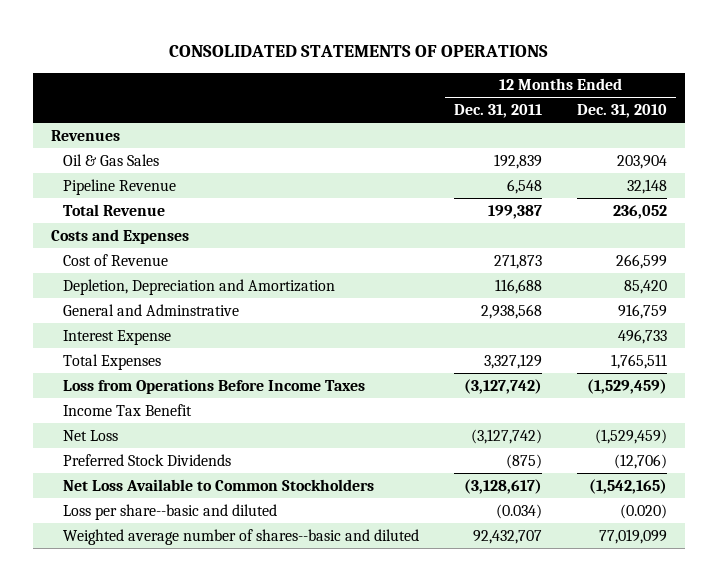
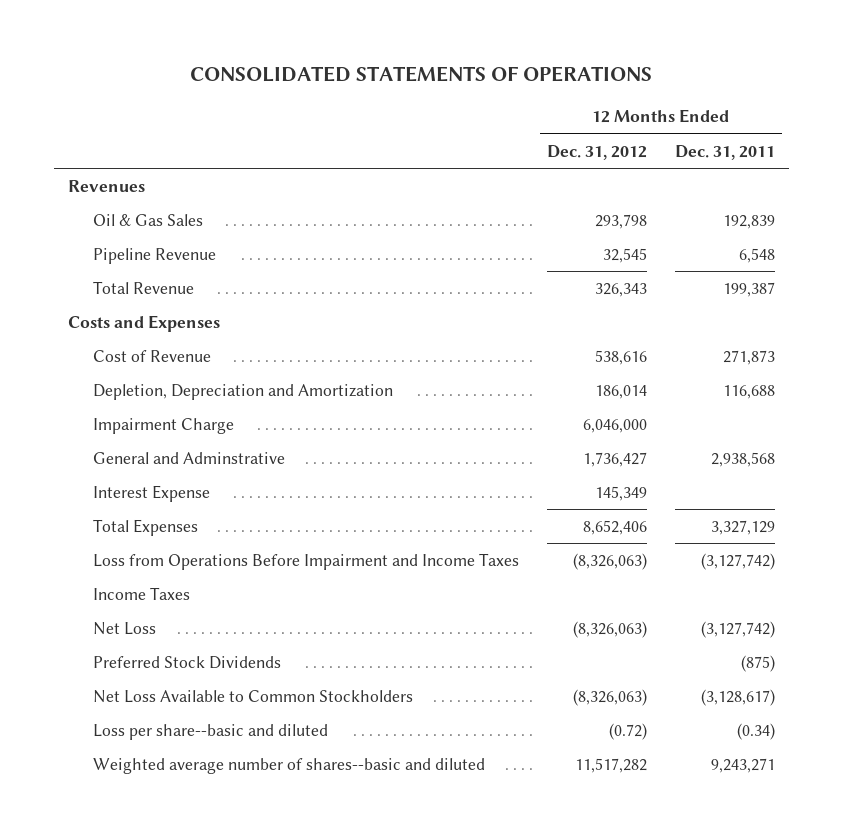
- | 12 Months Ended Dec. 31, 2011 | 12 Months Ended Dec. 31, 2010
+ | 12 Months Ended Dec. 31, 2012 | 12 Months Ended Dec. 31, 2011
+ Impairment Charge | 6,046,000 |
- Loss from Operations Before Income Taxes | (3,127,742) | (1,529,459)
- Income Tax Benefit
+ Loss from Operations Before Impairment and Income Taxes | (8,326,063) | (3,127,742)
+ Income Taxes
- Loss per share--basic and diluted | (0.034) | (0.020)
- Weighted average number of shares--basic and diluted | 92,432,707 | 77,019,099
+ Loss per share--basic and diluted | (0.72) | (0.34)
+ Weighted average number of shares--basic and diluted | 11,517,282 | 9,243,271

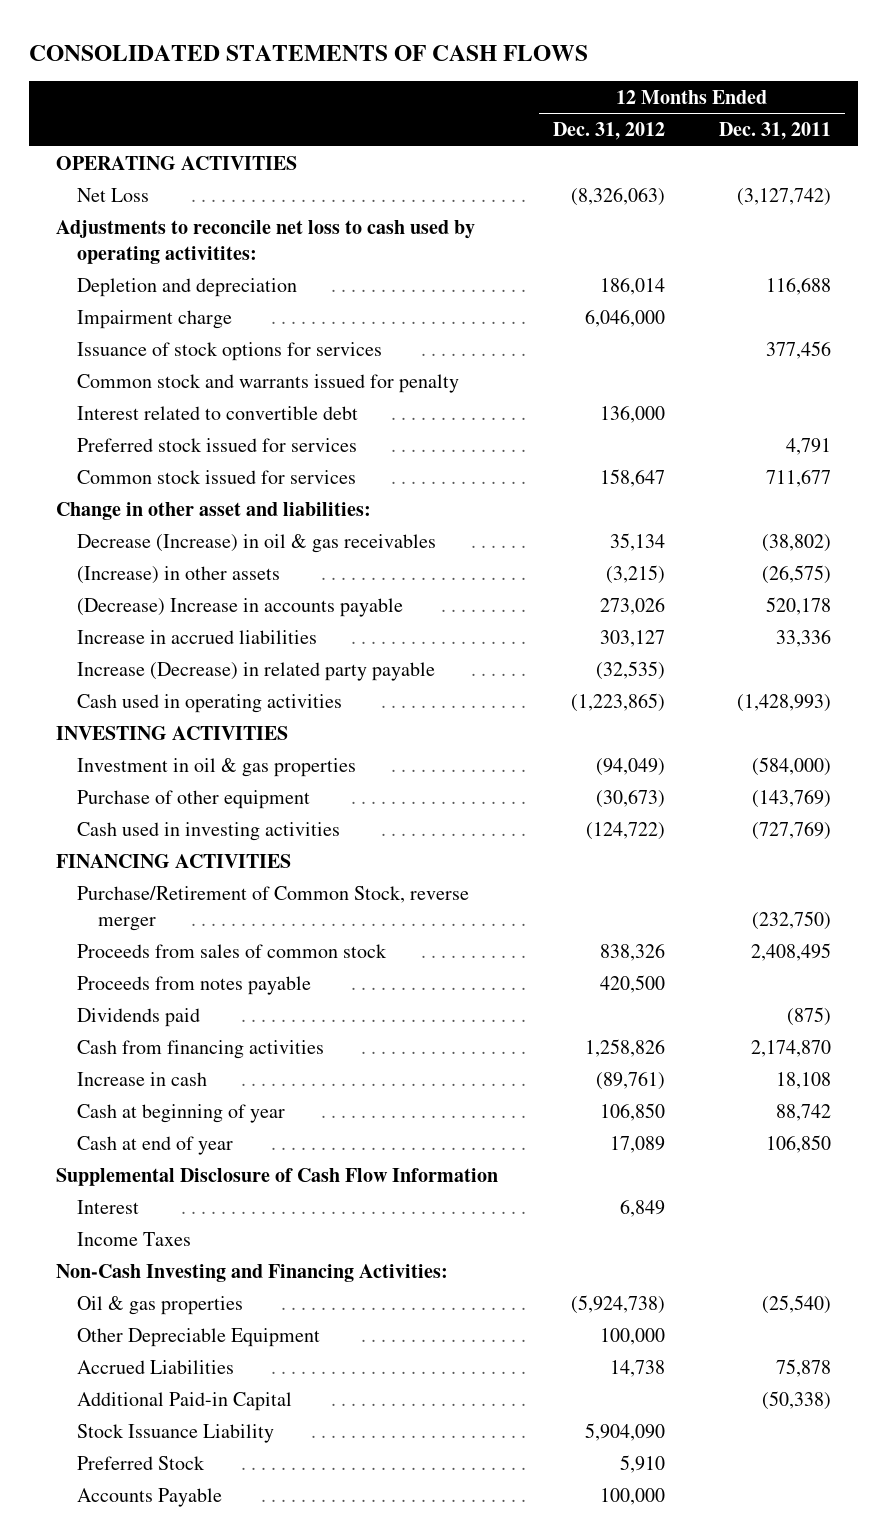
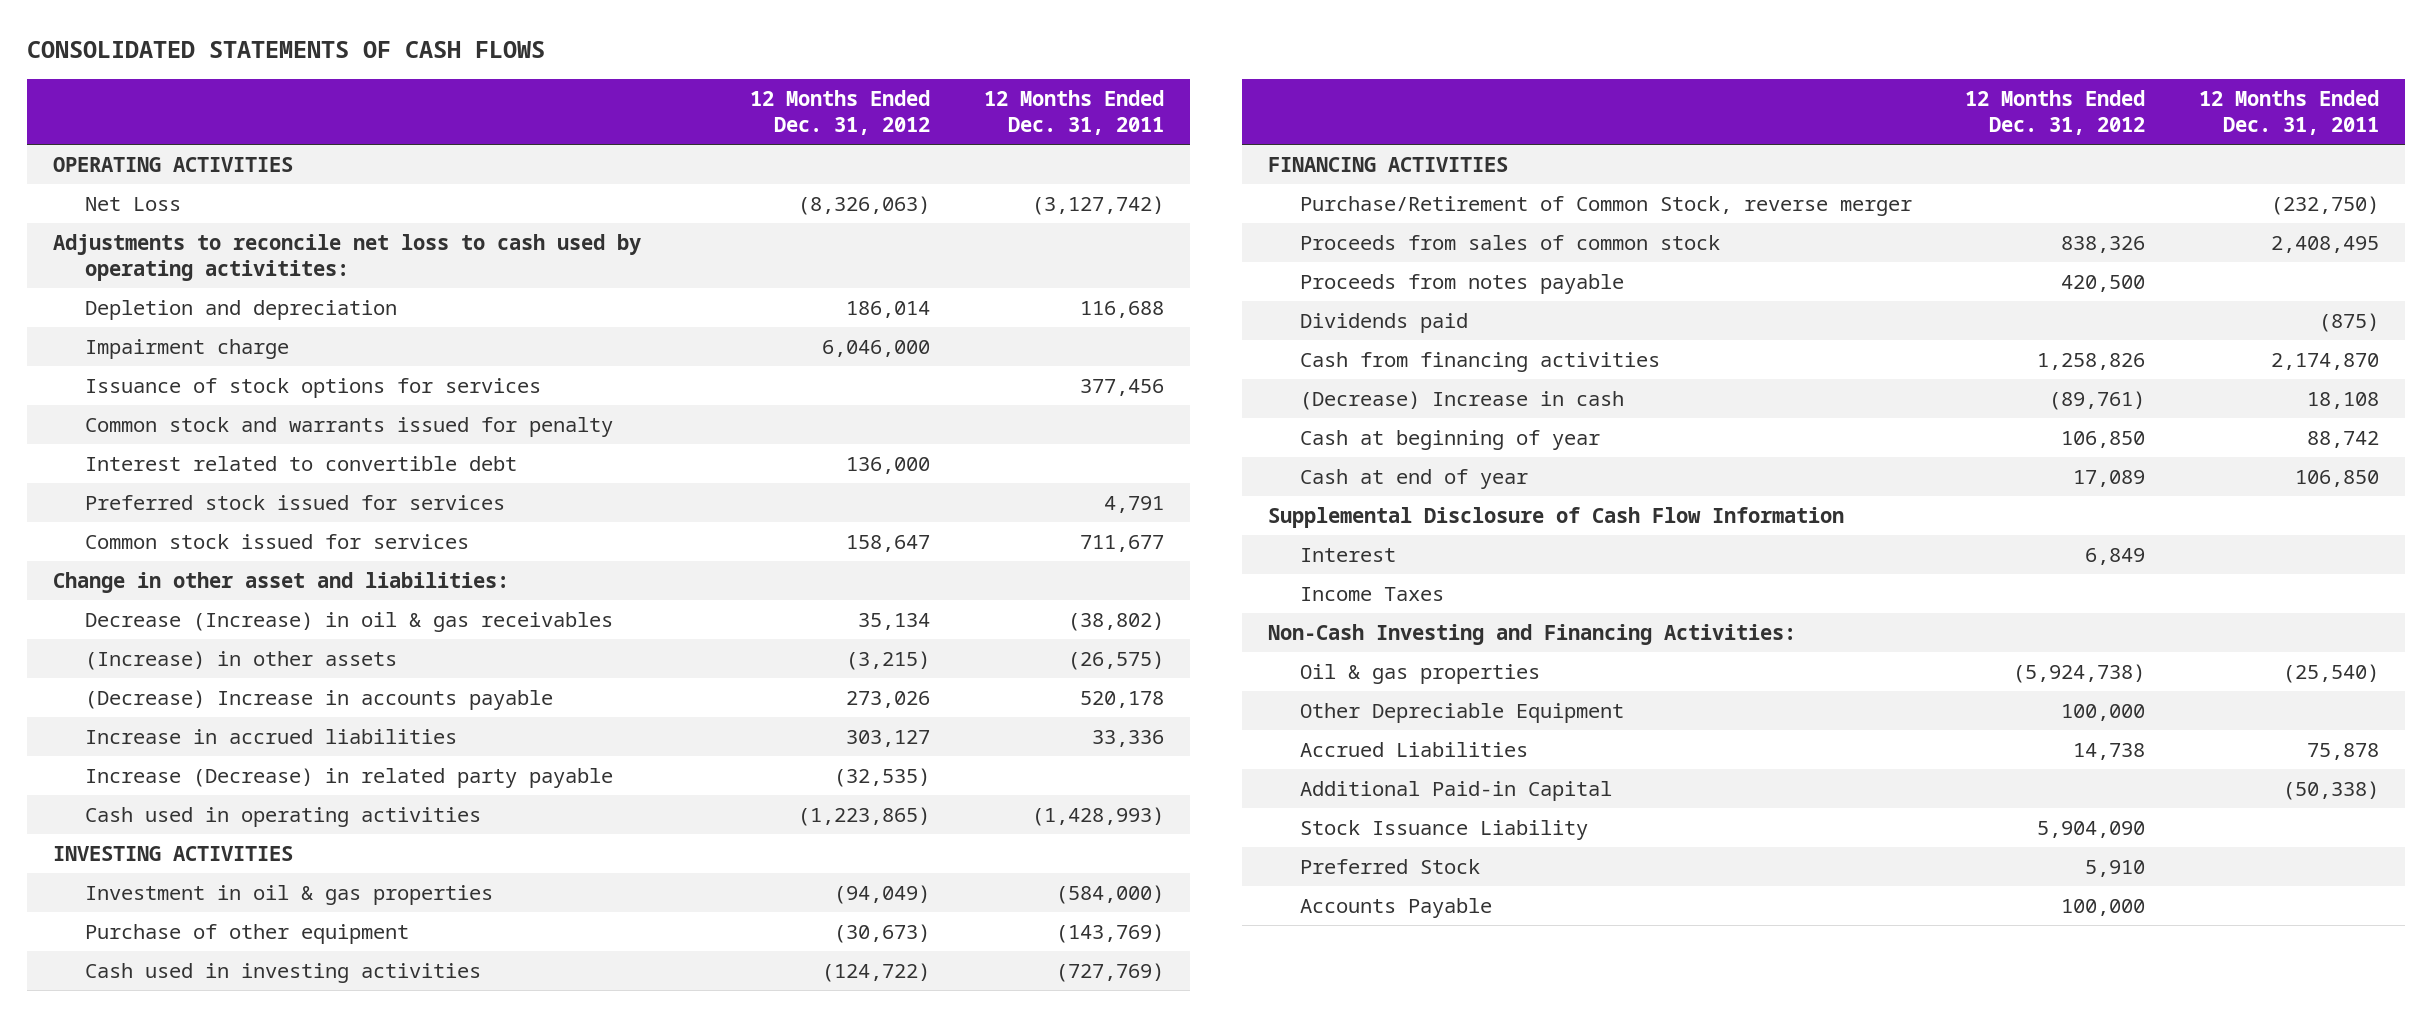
- Increase in cash | (89,761) | 18,108
+ (Decrease) Increase in cash | (89,761) | 18,108

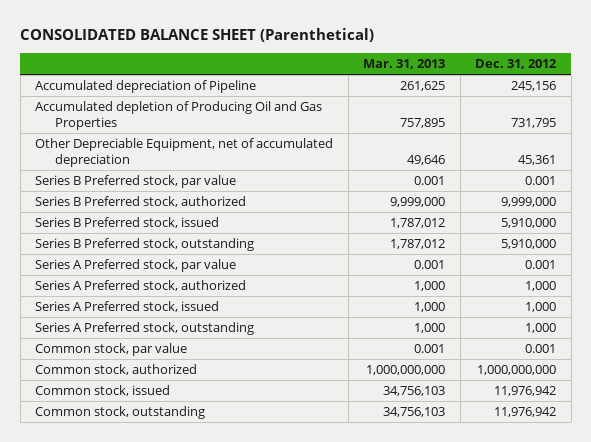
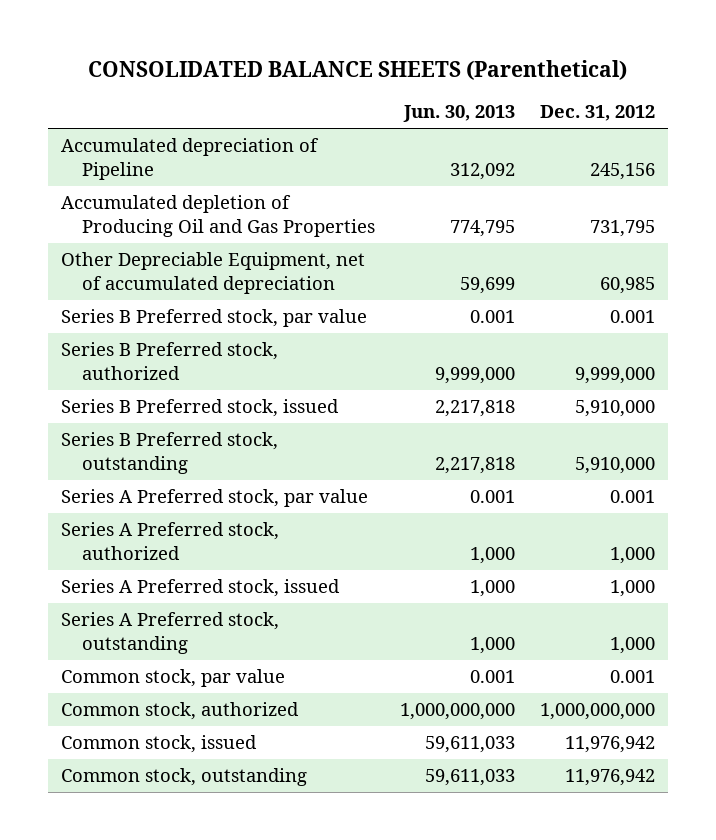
- CONSOLIDATED BALANCE SHEET (Parenthetical)
+ CONSOLIDATED BALANCE SHEETS (Parenthetical)
- | Mar. 31, 2013 | Dec. 31, 2012
+ | Jun. 30, 2013 | Dec. 31, 2012
- Other Depreciable Equipment, net of accumulated depreciation | 49,646 | 45,361
+ Other Depreciable Equipment, net of accumulated depreciation | 59,699 | 60,985

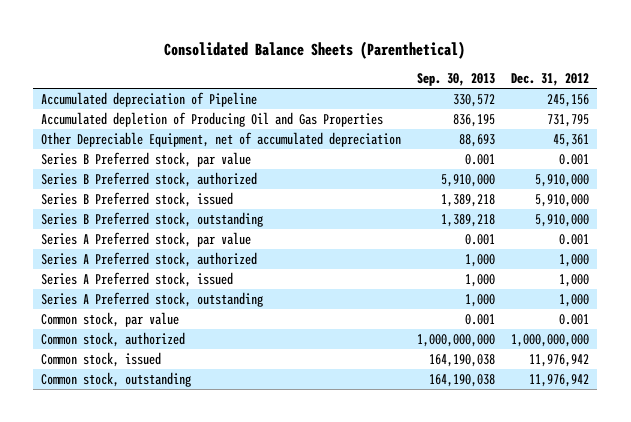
- CONSOLIDATED BALANCE SHEETS (Parenthetical)
+ Consolidated Balance Sheets (Parenthetical)
- | Jun. 30, 2013 | Dec. 31, 2012
+ | Sep. 30, 2013 | Dec. 31, 2012
- Other Depreciable Equipment, net of accumulated depreciation | 59,699 | 60,985
+ Other Depreciable Equipment, net of accumulated depreciation | 88,693 | 45,361
- Series B Preferred stock, authorized | 9,999,000 | 9,999,000
+ Series B Preferred stock, authorized | 5,910,000 | 5,910,000

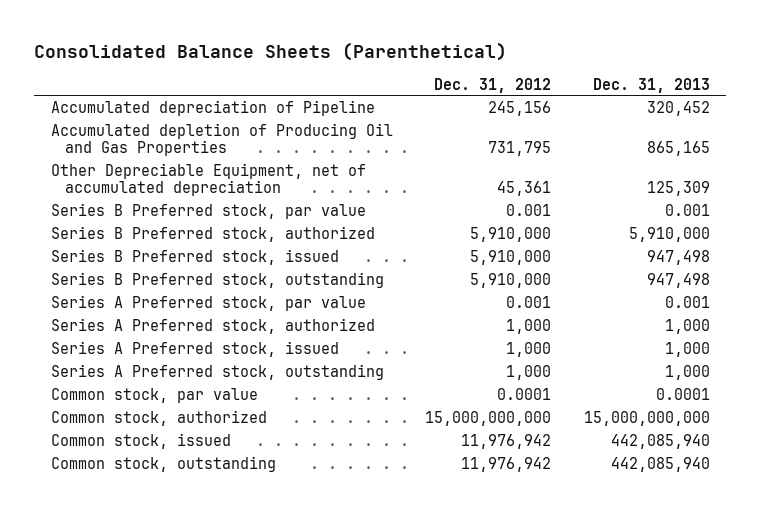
- | Sep. 30, 2013 | Dec. 31, 2012
+ | Dec. 31, 2012 | Dec. 31, 2013
- Common stock, par value | 0.001 | 0.001
- Common stock, authorized | 1,000,000,000 | 1,000,000,000
+ Common stock, par value | 0.0001 | 0.0001
+ Common stock, authorized | 15,000,000,000 | 15,000,000,000

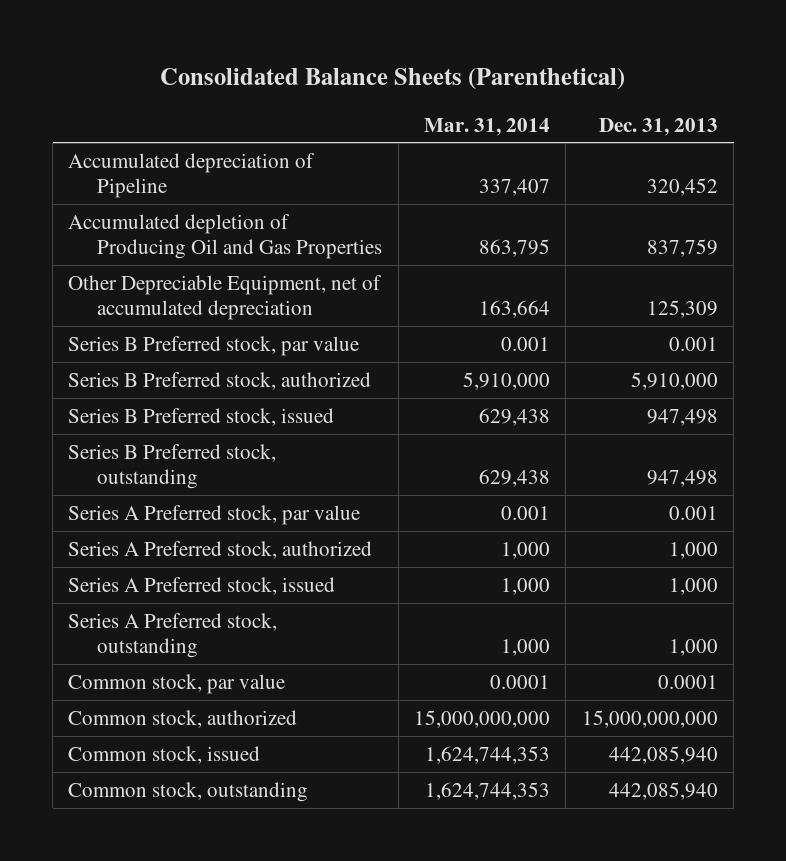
- | Dec. 31, 2012 | Dec. 31, 2013
+ | Mar. 31, 2014 | Dec. 31, 2013
- Accumulated depletion of Producing Oil and Gas Properties | 731,795 | 865,165
+ Accumulated depletion of Producing Oil and Gas Properties | 863,795 | 837,759

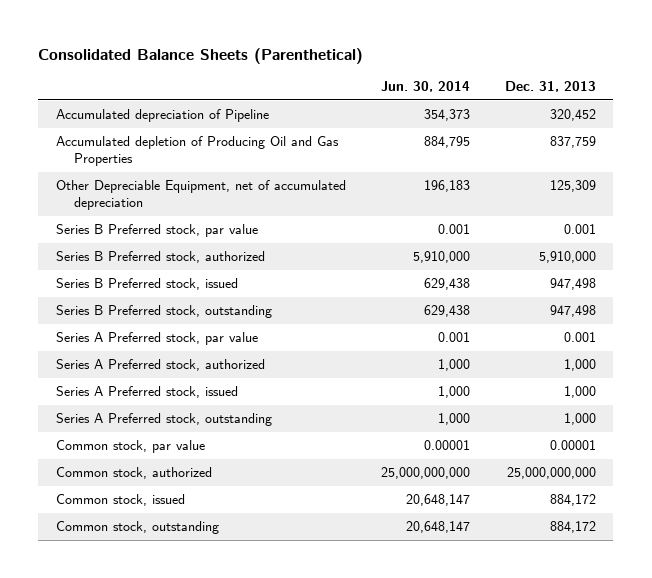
- | Mar. 31, 2014 | Dec. 31, 2013
+ | Jun. 30, 2014 | Dec. 31, 2013
- Common stock, par value | 0.0001 | 0.0001
- Common stock, authorized | 15,000,000,000 | 15,000,000,000
- Common stock, issued | 1,624,744,353 | 442,085,940
- Common stock, outstanding | 1,624,744,353 | 442,085,940
+ Common stock, par value | 0.00001 | 0.00001
+ Common stock, authorized | 25,000,000,000 | 25,000,000,000
+ Common stock, issued | 20,648,147 | 884,172
+ Common stock, outstanding | 20,648,147 | 884,172

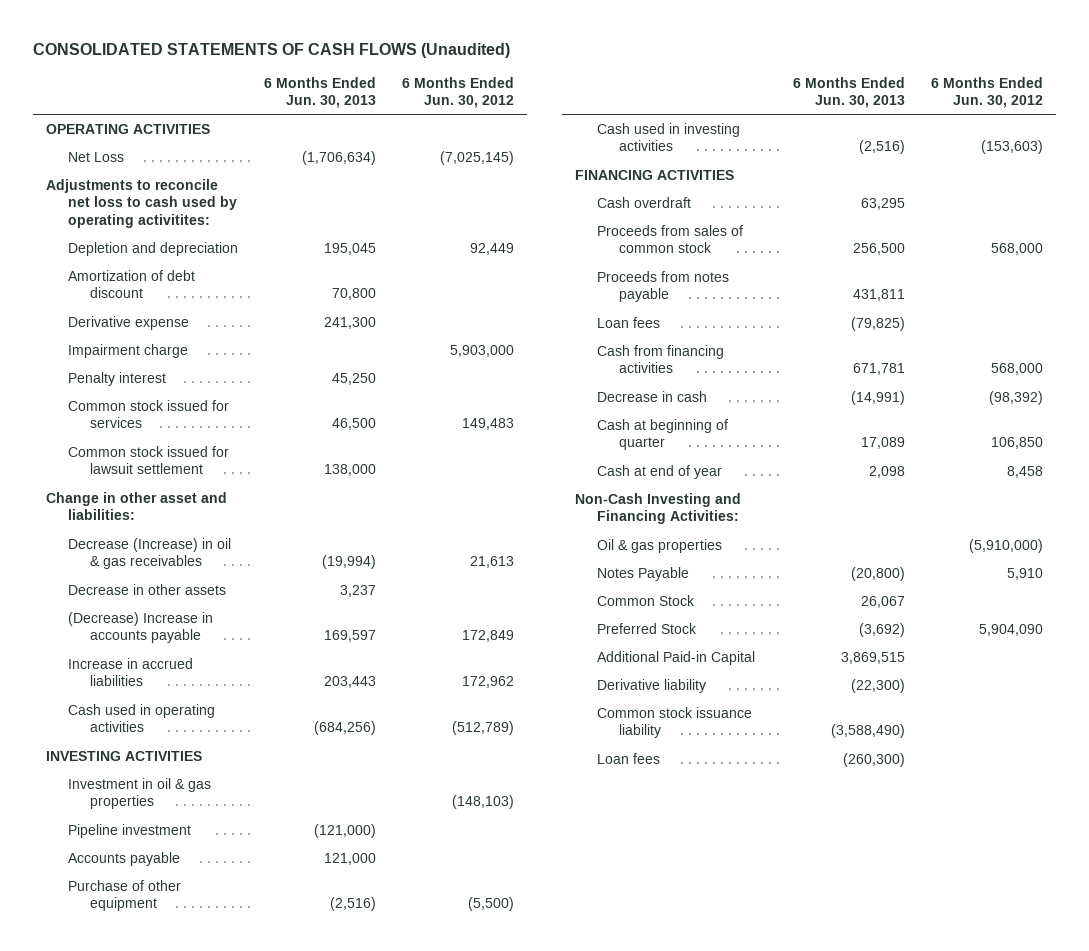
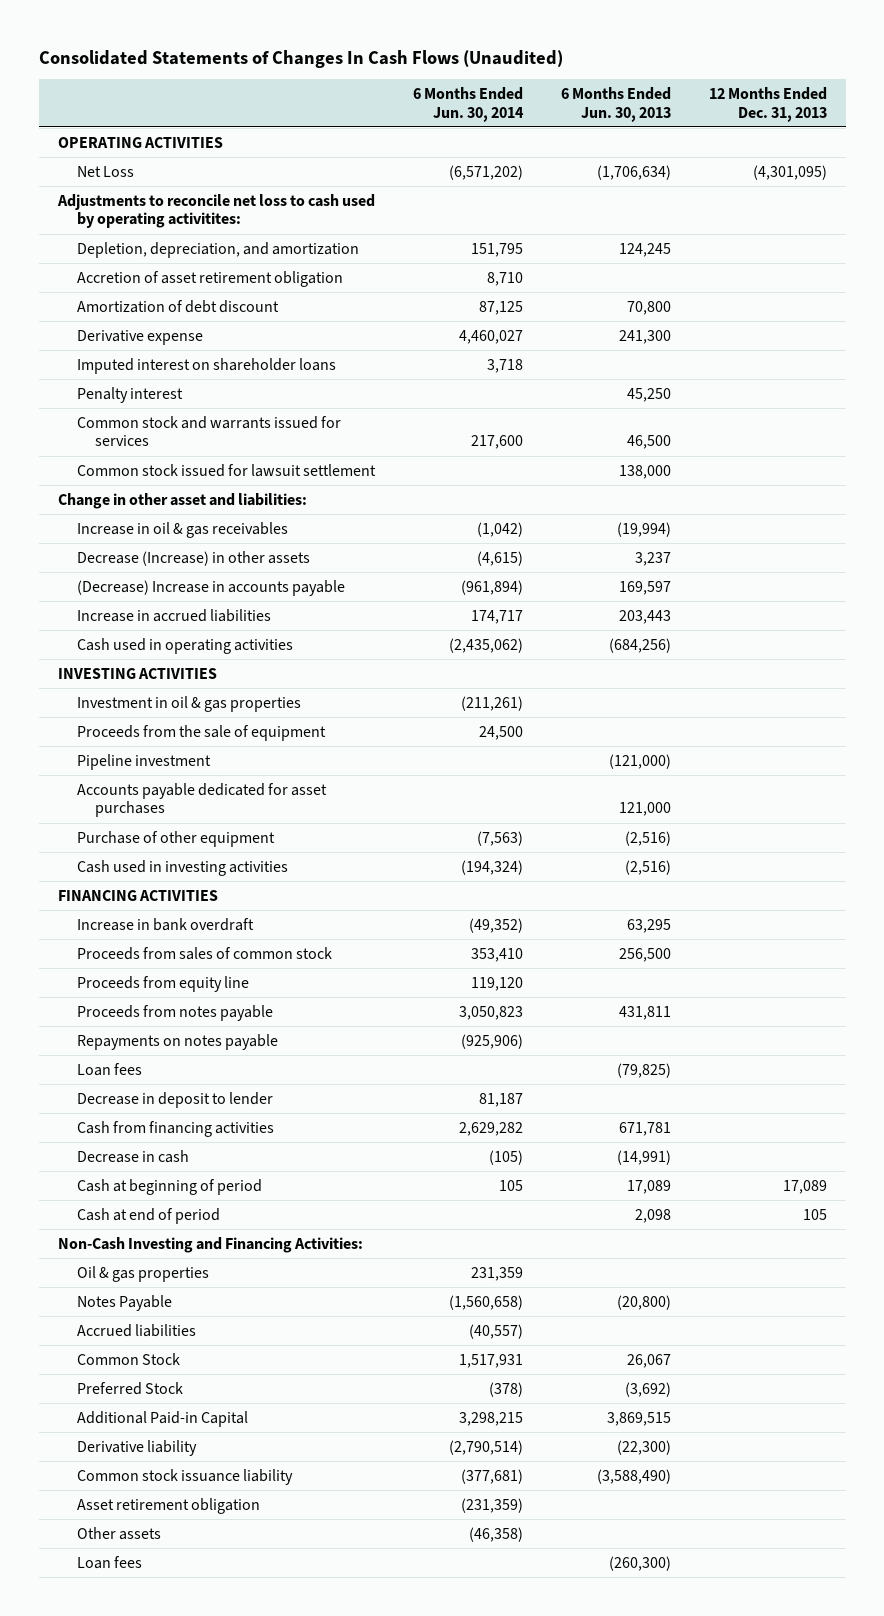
- CONSOLIDATED STATEMENTS OF CASH FLOWS (Unaudited)
+ Consolidated Statements of Changes In Cash Flows (Unaudited)
- | 6 Months Ended Jun. 30, 2013 | 6 Months Ended Jun. 30, 2012
+ | 6 Months Ended Jun. 30, 2014 | 6 Months Ended Jun. 30, 2013 | 12 Months Ended Dec. 31, 2013
- Depletion and depreciation | 195,045 | 92,449
+ Depletion, depreciation, and amortization | 151,795 | 124,245 |
+ Accretion of asset retirement obligation | 8,710 | |
- Impairment charge | | 5,903,000
+ Imputed interest on shareholder loans | 3,718 | |
- Common stock issued for services | 46,500 | 149,483
+ Common stock and warrants issued for services | 217,600 | 46,500 |
- Decrease (Increase) in oil & gas receivables | (19,994) | 21,613
- Decrease in other assets | 3,237 |
+ Increase in oil & gas receivables | (1,042) | (19,994) |
+ Decrease (Increase) in other assets | (4,615) | 3,237 |
+ Proceeds from the sale of equipment | 24,500 | |
- Accounts payable | 121,000 |
+ Accounts payable dedicated for asset purchases | | 121,000 |
- Cash overdraft | 63,295 |
+ Increase in bank overdraft | (49,352) | 63,295 |
+ Proceeds from equity line | 119,120 | |
+ Repayments on notes payable | (925,906) | |
+ Decrease in deposit to lender | 81,187 | |
- Cash at beginning of quarter | 17,089 | 106,850
- Cash at end of year | 2,098 | 8,458
+ Cash at beginning of period | 105 | 17,089 | 17,089
+ Cash at end of period | | 2,098 | 105
+ Accrued liabilities | (40,557) | |
+ Asset retirement obligation | (231,359) | |
+ Other assets | (46,358) | |

